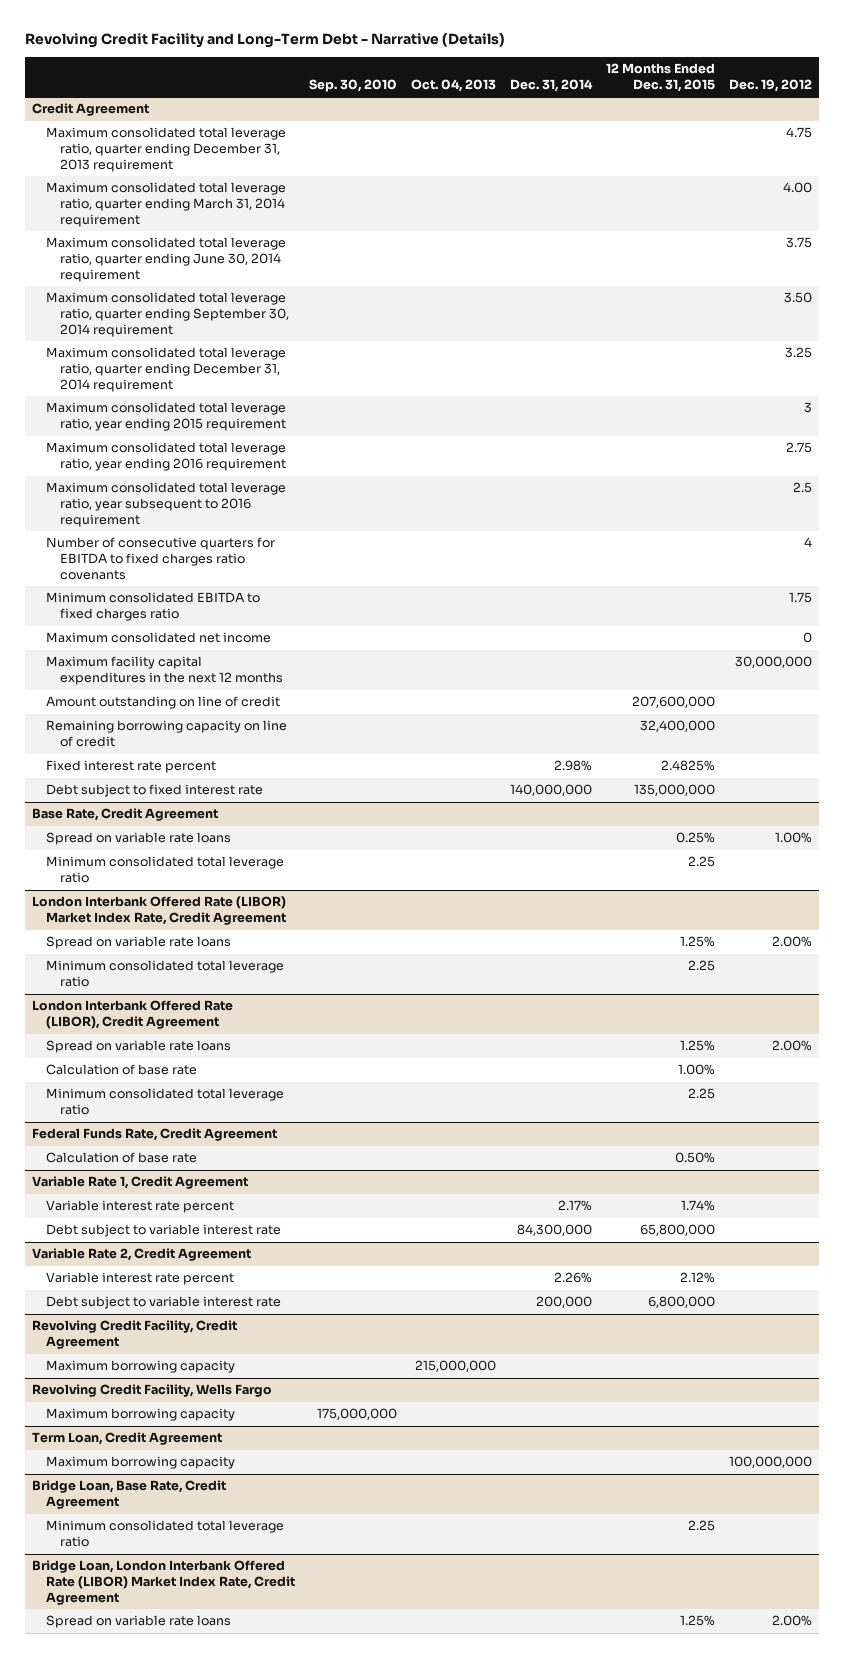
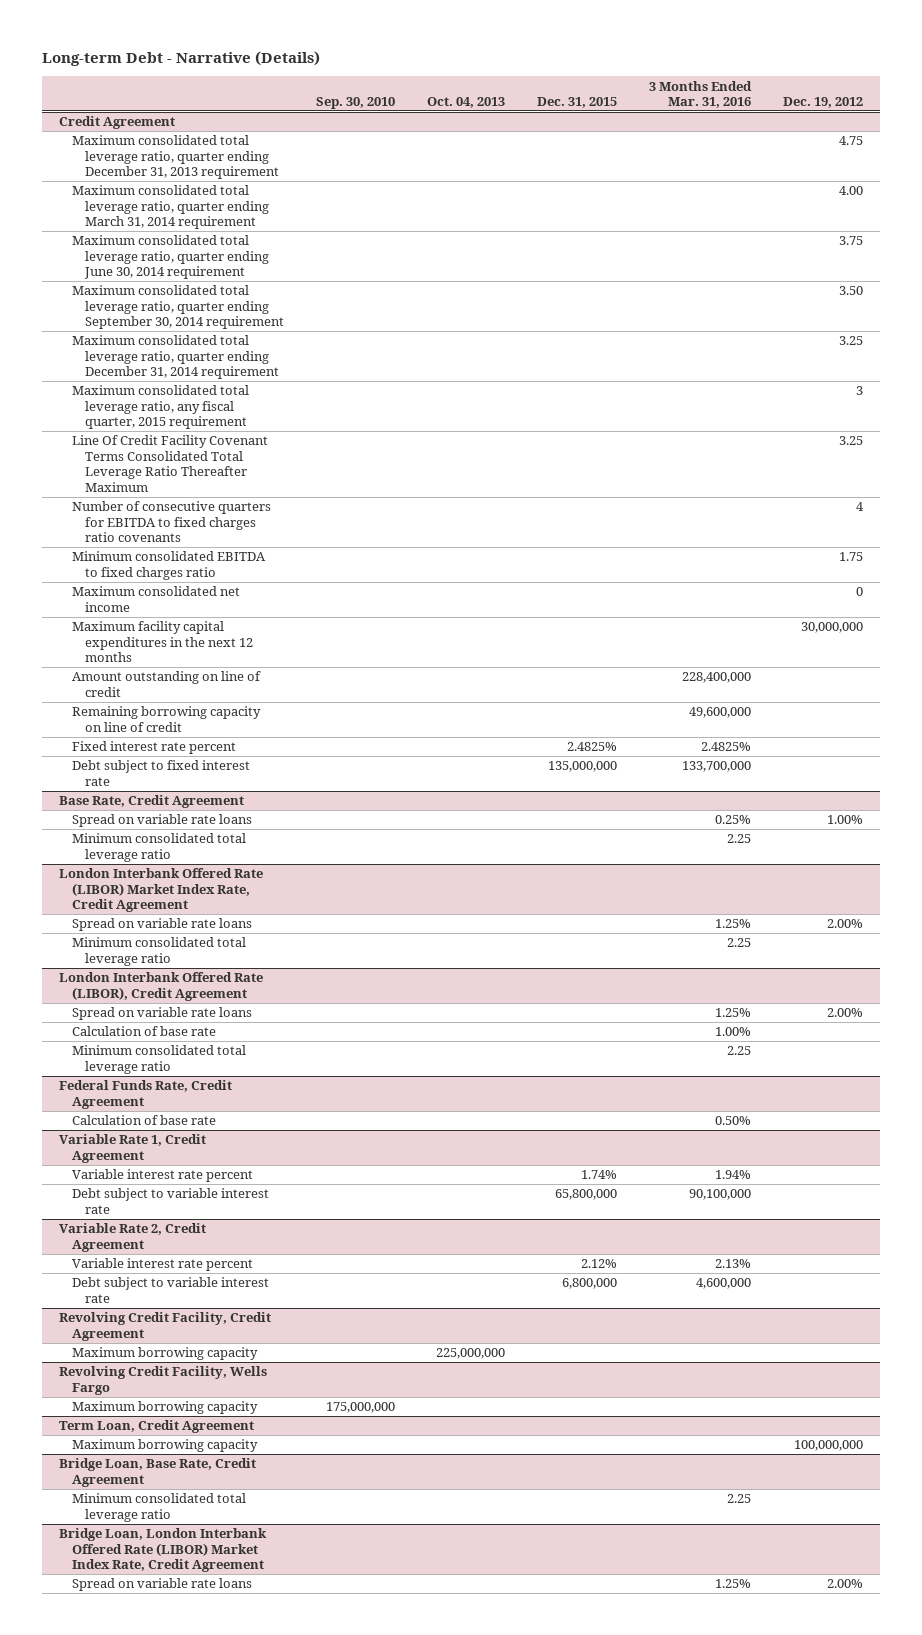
- Revolving Credit Facility and Long-Term Debt - Narrative (Details)
+ Long-term Debt - Narrative (Details)
- | Sep. 30, 2010 | Oct. 04, 2013 | Dec. 31, 2014 | 12 Months Ended Dec. 31, 2015 | Dec. 19, 2012
+ | Sep. 30, 2010 | Oct. 04, 2013 | Dec. 31, 2015 | 3 Months Ended Mar. 31, 2016 | Dec. 19, 2012
@ Credit Agreement
- Maximum consolidated total leverage ratio, year ending 2015 requirement | | | | | 3
- Maximum consolidated total leverage ratio, year ending 2016 requirement | | | | | 2.75
- Maximum consolidated total leverage ratio, year subsequent to 2016 requirement | | | | | 2.5
+ Maximum consolidated total leverage ratio, any fiscal quarter, 2015 requirement | | | | | 3
+ Line Of Credit Facility Covenant Terms Consolidated Total Leverage Ratio Thereafter Maximum | | | | | 3.25
@ Revolving Credit Facility, Credit Agreement
- Maximum borrowing capacity | | 215,000,000 | | |
+ Maximum borrowing capacity | | 225,000,000 | | |

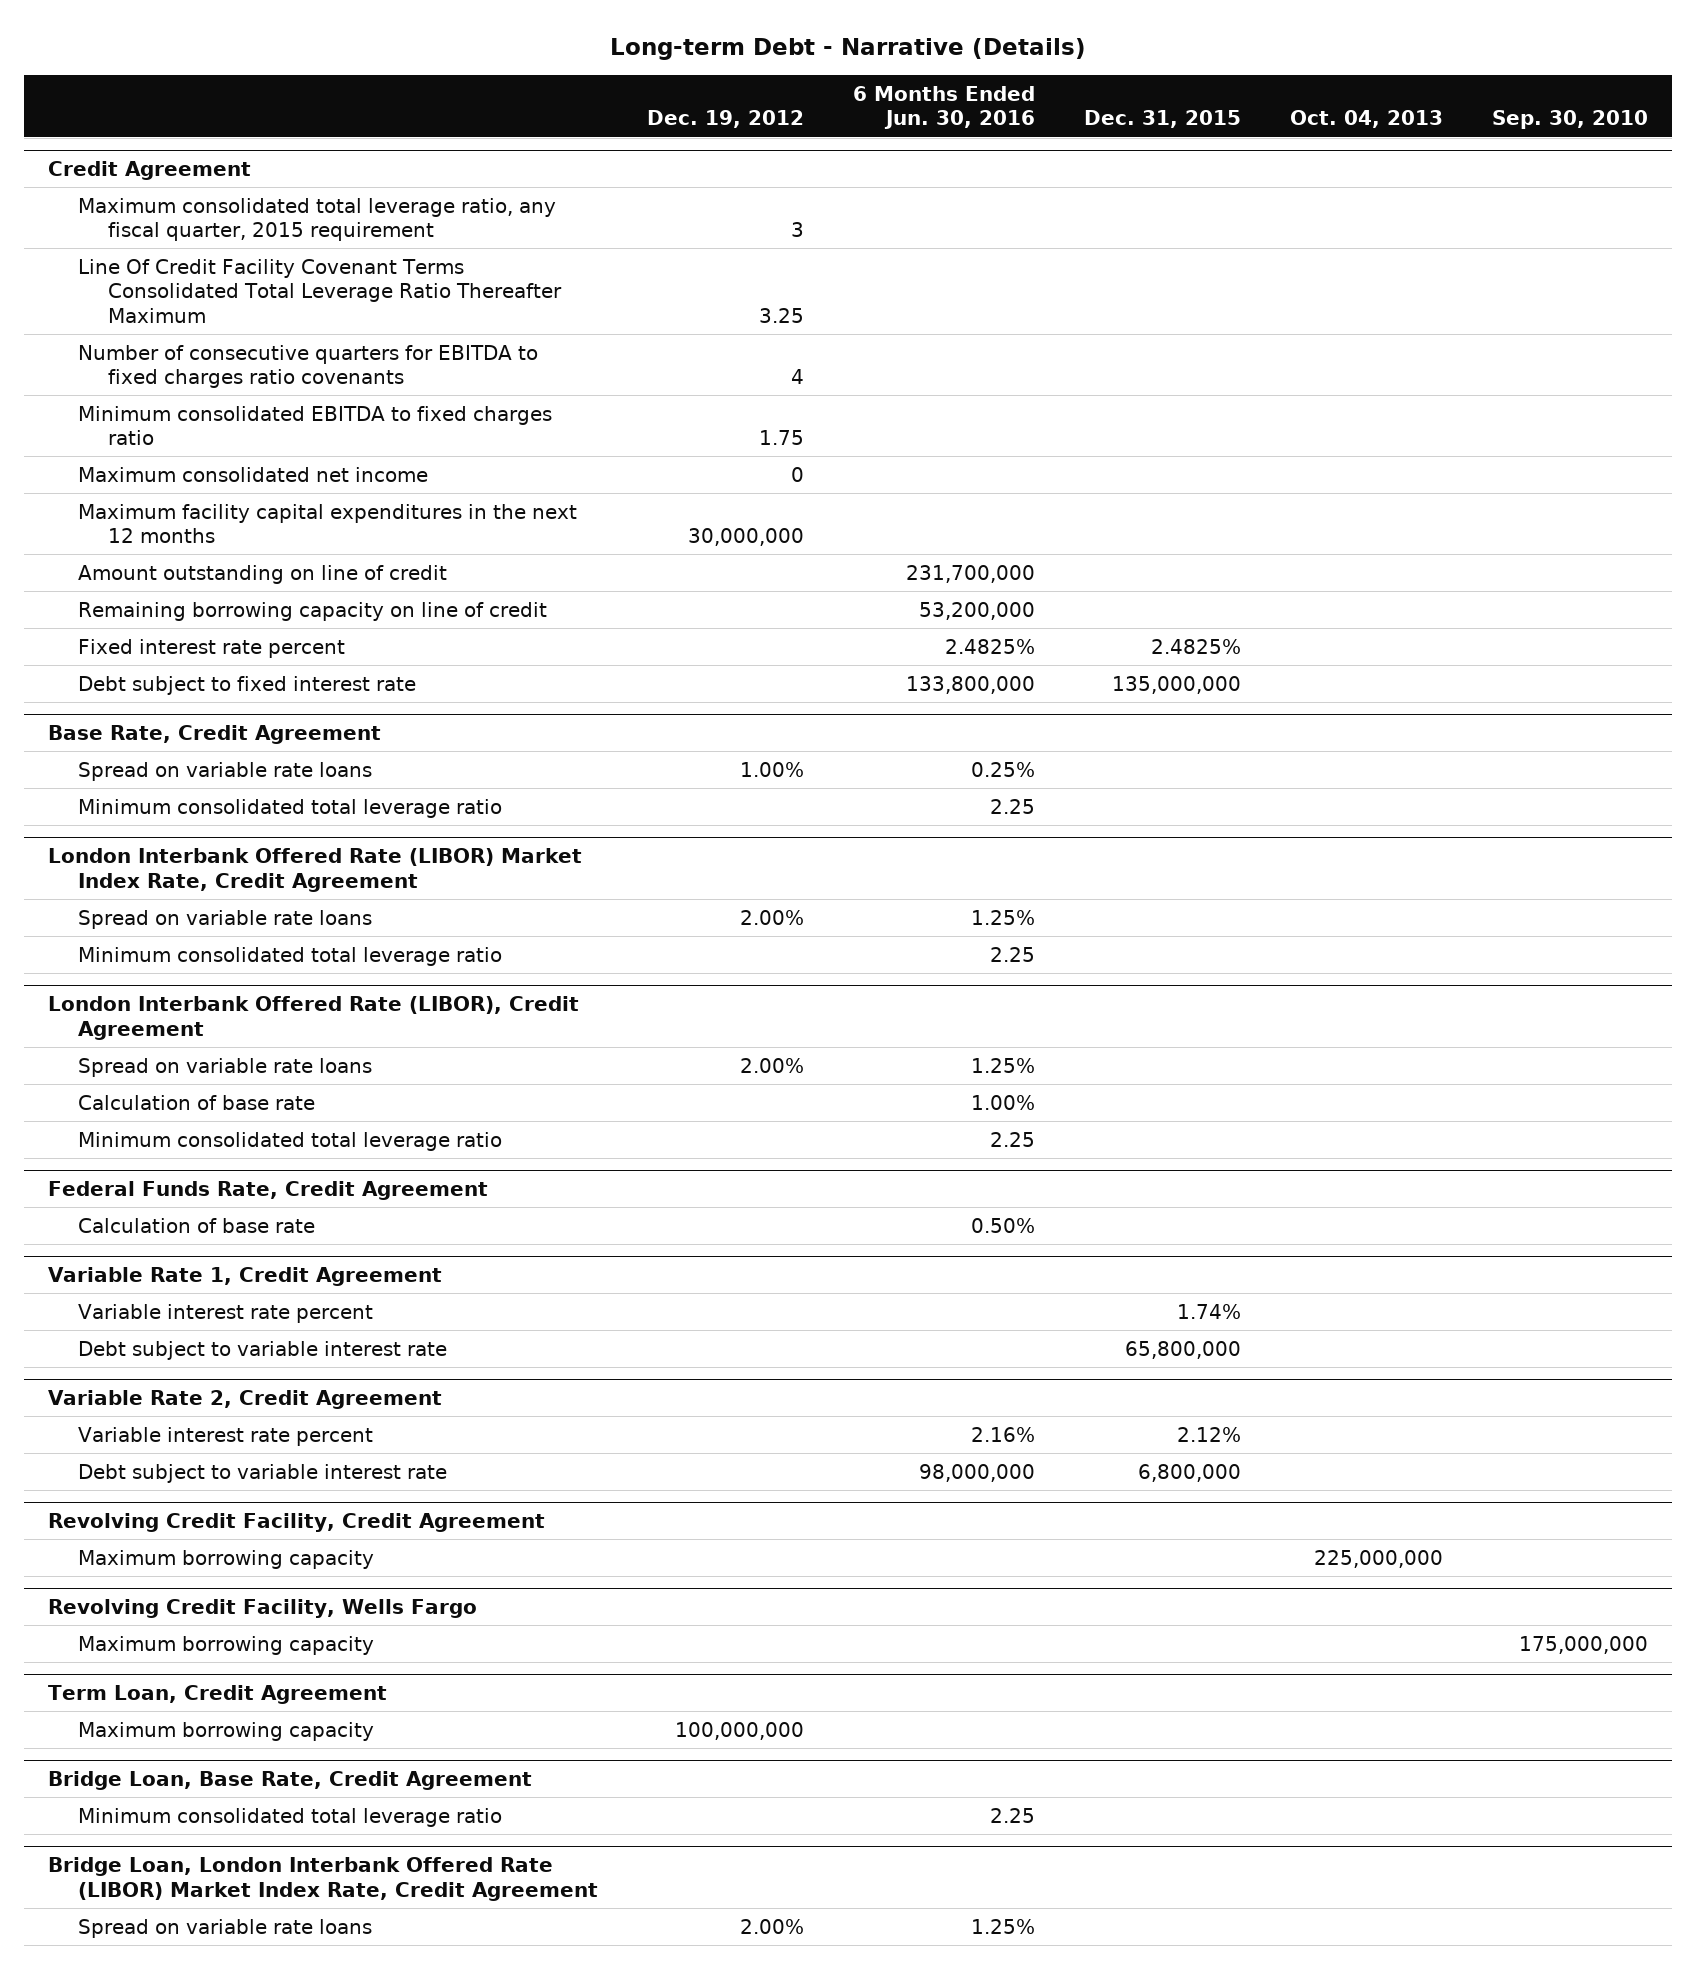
- | Sep. 30, 2010 | Oct. 04, 2013 | Dec. 31, 2015 | 3 Months Ended Mar. 31, 2016 | Dec. 19, 2012
+ | Dec. 19, 2012 | 6 Months Ended Jun. 30, 2016 | Dec. 31, 2015 | Oct. 04, 2013 | Sep. 30, 2010
@ Credit Agreement
- Maximum consolidated total leverage ratio, quarter ending December 31, 2013 requirement | | | | | 4.75
- Maximum consolidated total leverage ratio, quarter ending March 31, 2014 requirement | | | | | 4.00
- Maximum consolidated total leverage ratio, quarter ending June 30, 2014 requirement | | | | | 3.75
- Maximum consolidated total leverage ratio, quarter ending September 30, 2014 requirement | | | | | 3.50
- Maximum consolidated total leverage ratio, quarter ending December 31, 2014 requirement | | | | | 3.25

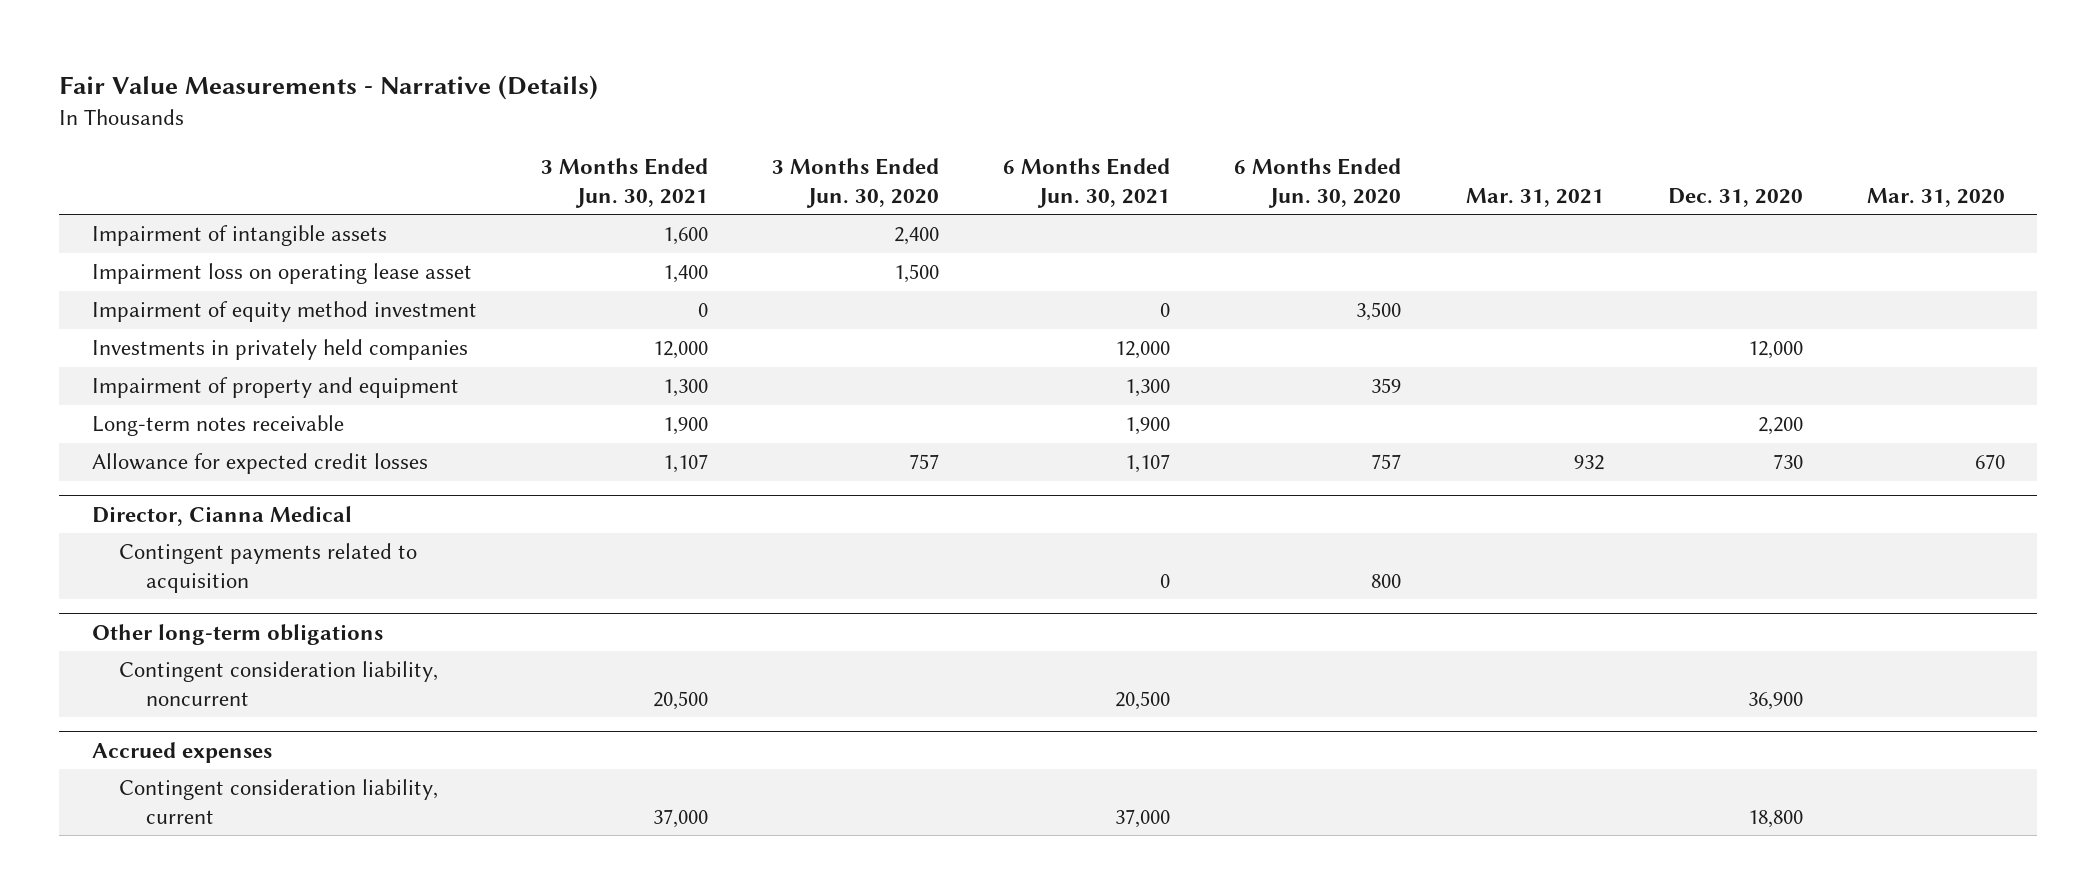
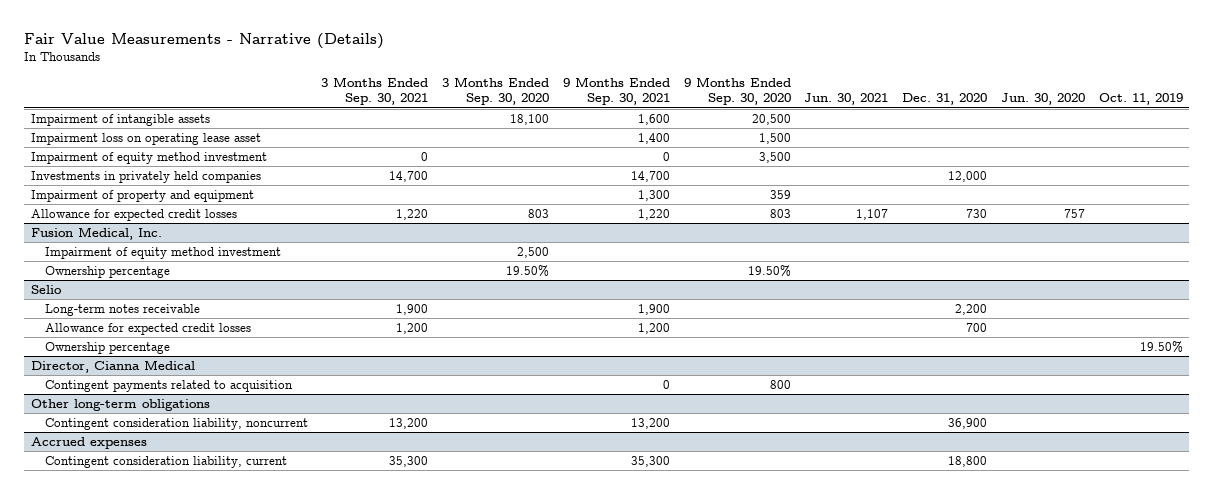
- | 3 Months Ended Jun. 30, 2021 | 3 Months Ended Jun. 30, 2020 | 6 Months Ended Jun. 30, 2021 | 6 Months Ended Jun. 30, 2020 | Mar. 31, 2021 | Dec. 31, 2020 | Mar. 31, 2020
+ | 3 Months Ended Sep. 30, 2021 | 3 Months Ended Sep. 30, 2020 | 9 Months Ended Sep. 30, 2021 | 9 Months Ended Sep. 30, 2020 | Jun. 30, 2021 | Dec. 31, 2020 | Jun. 30, 2020 | Oct. 11, 2019
- Long-term notes receivable | 1,900 | | 1,900 | | | 2,200 |
+ Fusion Medical, Inc.
+ Impairment of equity method investment | | 2,500 | | | | | |
+ Ownership percentage | | 19.50% | | 19.50% | | | |
+ Selio
+ Long-term notes receivable | 1,900 | | 1,900 | | | 2,200 | |
+ Allowance for expected credit losses | 1,200 | | 1,200 | | | 700 | |
+ Ownership percentage | | | | | | | | 19.50%

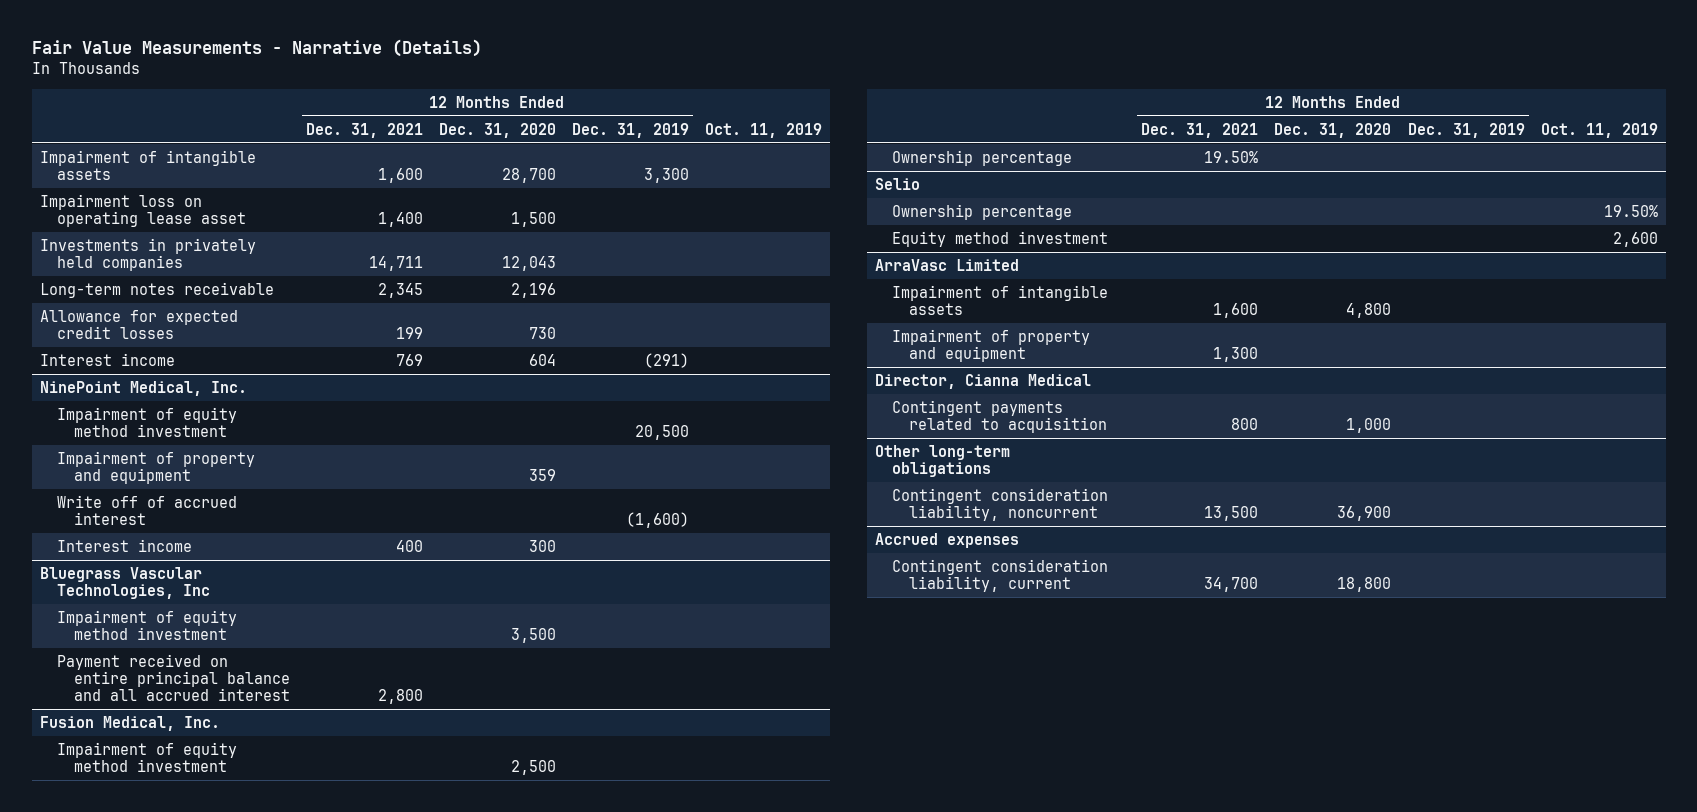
- | 3 Months Ended Sep. 30, 2021 | 3 Months Ended Sep. 30, 2020 | 9 Months Ended Sep. 30, 2021 | 9 Months Ended Sep. 30, 2020 | Jun. 30, 2021 | Dec. 31, 2020 | Jun. 30, 2020 | Oct. 11, 2019
+ | 12 Months Ended Dec. 31, 2021 | 12 Months Ended Dec. 31, 2020 | 12 Months Ended Dec. 31, 2019 | Oct. 11, 2019
- Impairment of equity method investment | 0 | | 0 | 3,500 | | | |
- Impairment of property and equipment | | | 1,300 | 359 | | | |
+ Long-term notes receivable | 2,345 | 2,196 | |
+ Interest income | 769 | 604 | (291) |
+ NinePoint Medical, Inc.
+ Impairment of equity method investment | | | 20,500 |
+ Impairment of property and equipment | | 359 | |
+ Write off of accrued interest | | | (1,600) |
+ Interest income | 400 | 300 | |
+ Bluegrass Vascular Technologies, Inc
+ Impairment of equity method investment | | 3,500 | |
+ Payment received on entire principal balance and all accrued interest | 2,800 | | |
@ Selio
- Long-term notes receivable | 1,900 | | 1,900 | | | 2,200 | |
- Allowance for expected credit losses | 1,200 | | 1,200 | | | 700 | |
+ Equity method investment | | | | 2,600
+ ArraVasc Limited
+ Impairment of intangible assets | 1,600 | 4,800 | |
+ Impairment of property and equipment | 1,300 | | |

